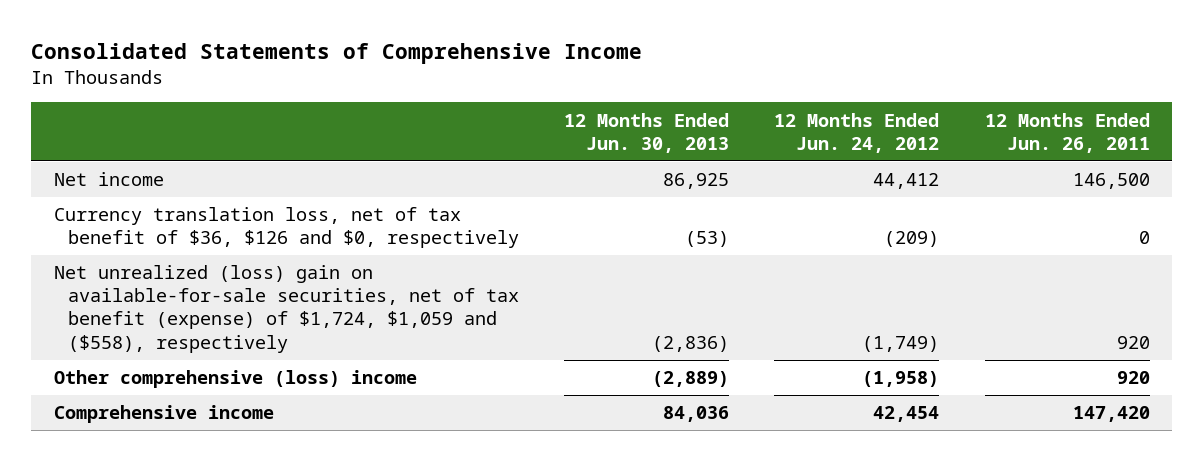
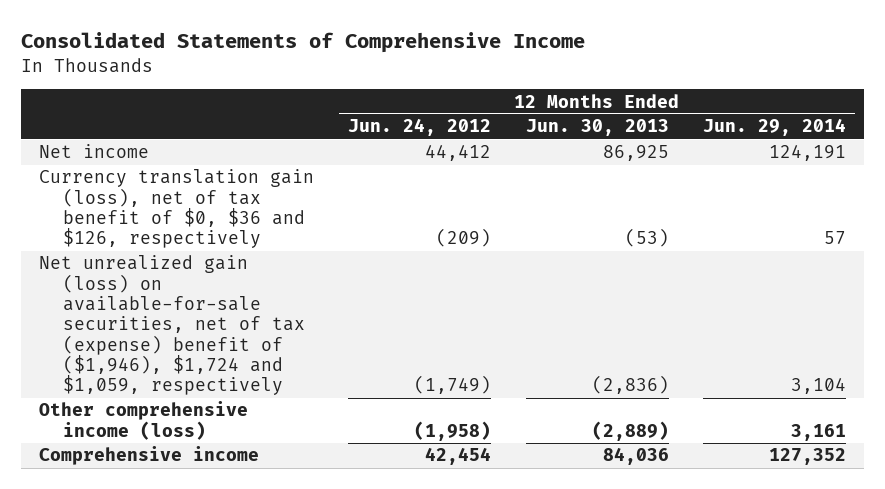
- | 12 Months Ended Jun. 30, 2013 | 12 Months Ended Jun. 24, 2012 | 12 Months Ended Jun. 26, 2011
+ | 12 Months Ended Jun. 24, 2012 | 12 Months Ended Jun. 30, 2013 | 12 Months Ended Jun. 29, 2014
- Currency translation loss, net of tax benefit of $36, $126 and $0, respectively | (53) | (209) | 0
- Net unrealized (loss) gain on available-for-sale securities, net of tax benefit (expense) of $1,724, $1,059 and ($558), respectively | (2,836) | (1,749) | 920
- Other comprehensive (loss) income | (2,889) | (1,958) | 920
+ Currency translation gain (loss), net of tax benefit of $0, $36 and $126, respectively | (209) | (53) | 57
+ Net unrealized gain (loss) on available-for-sale securities, net of tax (expense) benefit of ($1,946), $1,724 and $1,059, respectively | (1,749) | (2,836) | 3,104
+ Other comprehensive income (loss) | (1,958) | (2,889) | 3,161

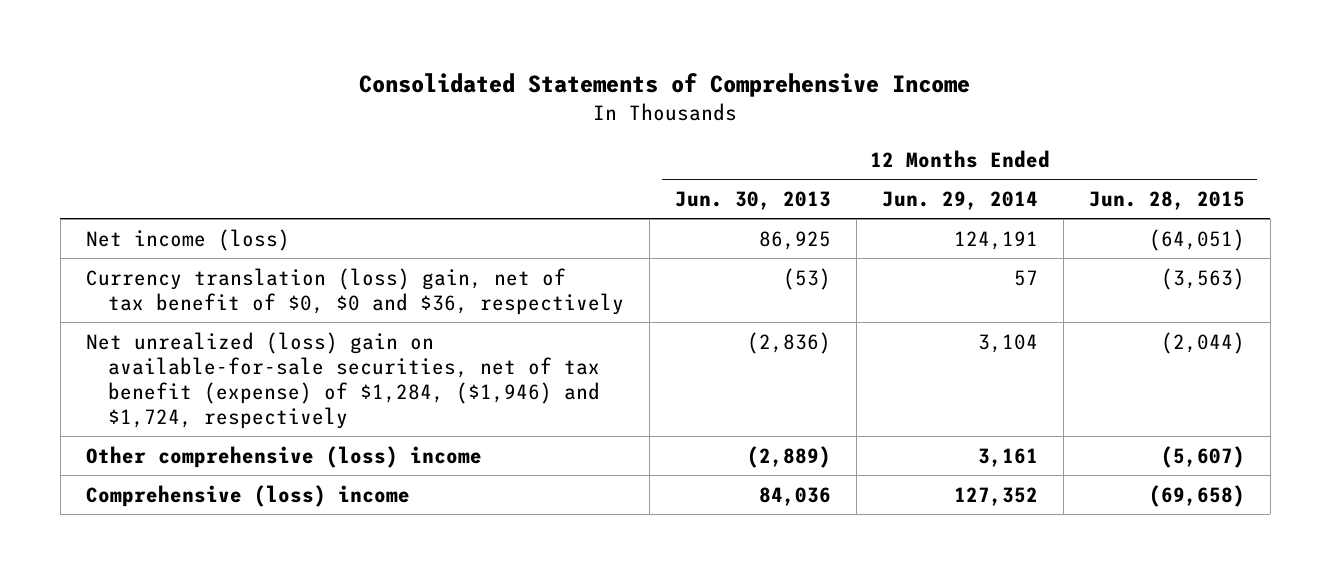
- | 12 Months Ended Jun. 24, 2012 | 12 Months Ended Jun. 30, 2013 | 12 Months Ended Jun. 29, 2014
+ | 12 Months Ended Jun. 30, 2013 | 12 Months Ended Jun. 29, 2014 | 12 Months Ended Jun. 28, 2015
- Net income | 44,412 | 86,925 | 124,191
- Currency translation gain (loss), net of tax benefit of $0, $36 and $126, respectively | (209) | (53) | 57
- Net unrealized gain (loss) on available-for-sale securities, net of tax (expense) benefit of ($1,946), $1,724 and $1,059, respectively | (1,749) | (2,836) | 3,104
- Other comprehensive income (loss) | (1,958) | (2,889) | 3,161
- Comprehensive income | 42,454 | 84,036 | 127,352
+ Net income (loss) | 86,925 | 124,191 | (64,051)
+ Currency translation (loss) gain, net of tax benefit of $0, $0 and $36, respectively | (53) | 57 | (3,563)
+ Net unrealized (loss) gain on available-for-sale securities, net of tax benefit (expense) of $1,284, ($1,946) and $1,724, respectively | (2,836) | 3,104 | (2,044)
+ Other comprehensive (loss) income | (2,889) | 3,161 | (5,607)
+ Comprehensive (loss) income | 84,036 | 127,352 | (69,658)

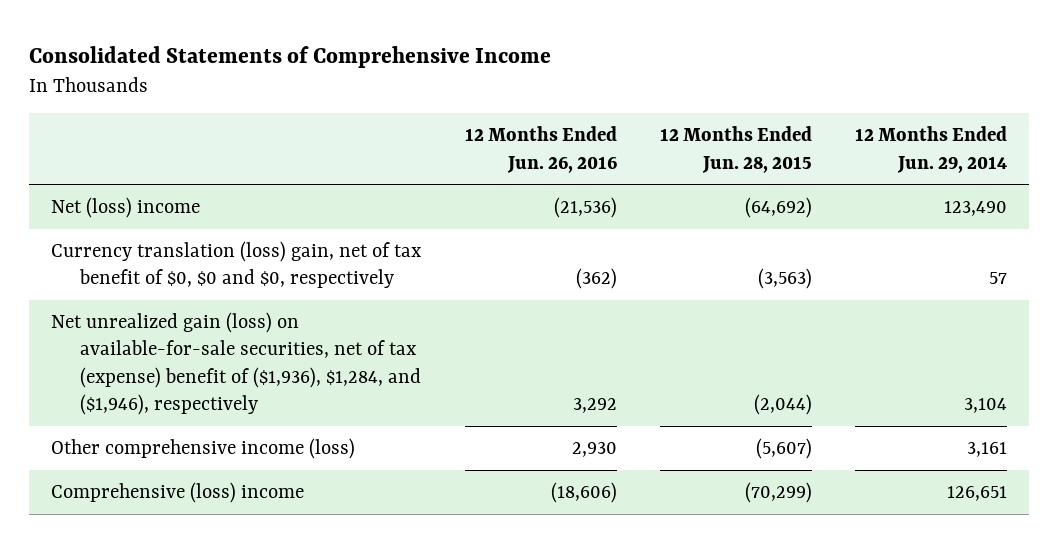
- | 12 Months Ended Jun. 30, 2013 | 12 Months Ended Jun. 29, 2014 | 12 Months Ended Jun. 28, 2015
+ | 12 Months Ended Jun. 26, 2016 | 12 Months Ended Jun. 28, 2015 | 12 Months Ended Jun. 29, 2014
- Net income (loss) | 86,925 | 124,191 | (64,051)
- Currency translation (loss) gain, net of tax benefit of $0, $0 and $36, respectively | (53) | 57 | (3,563)
- Net unrealized (loss) gain on available-for-sale securities, net of tax benefit (expense) of $1,284, ($1,946) and $1,724, respectively | (2,836) | 3,104 | (2,044)
- Other comprehensive (loss) income | (2,889) | 3,161 | (5,607)
- Comprehensive (loss) income | 84,036 | 127,352 | (69,658)
+ Net (loss) income | (21,536) | (64,692) | 123,490
+ Currency translation (loss) gain, net of tax benefit of $0, $0 and $0, respectively | (362) | (3,563) | 57
+ Net unrealized gain (loss) on available-for-sale securities, net of tax (expense) benefit of ($1,936), $1,284, and ($1,946), respectively | 3,292 | (2,044) | 3,104
+ Other comprehensive income (loss) | 2,930 | (5,607) | 3,161
+ Comprehensive (loss) income | (18,606) | (70,299) | 126,651

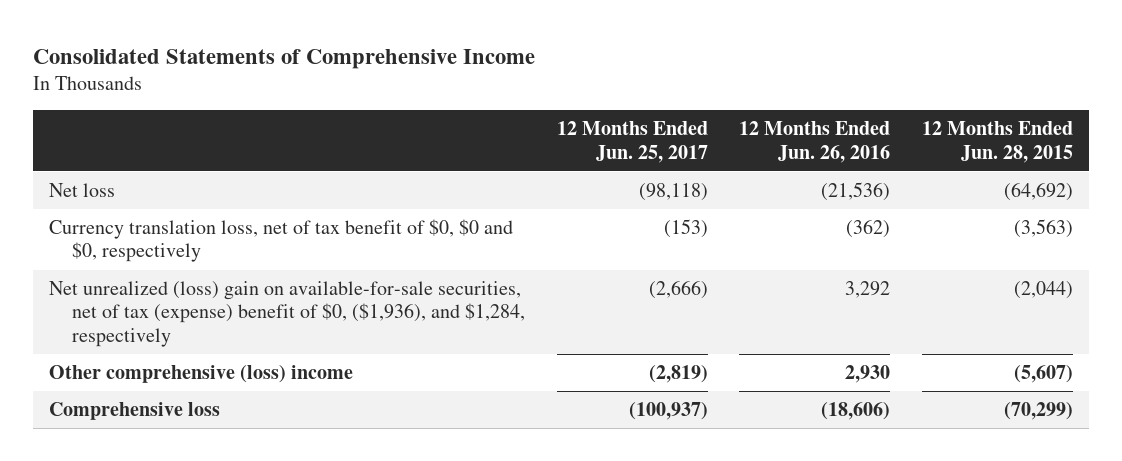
- | 12 Months Ended Jun. 26, 2016 | 12 Months Ended Jun. 28, 2015 | 12 Months Ended Jun. 29, 2014
+ | 12 Months Ended Jun. 25, 2017 | 12 Months Ended Jun. 26, 2016 | 12 Months Ended Jun. 28, 2015
- Net (loss) income | (21,536) | (64,692) | 123,490
- Currency translation (loss) gain, net of tax benefit of $0, $0 and $0, respectively | (362) | (3,563) | 57
- Net unrealized gain (loss) on available-for-sale securities, net of tax (expense) benefit of ($1,936), $1,284, and ($1,946), respectively | 3,292 | (2,044) | 3,104
- Other comprehensive income (loss) | 2,930 | (5,607) | 3,161
- Comprehensive (loss) income | (18,606) | (70,299) | 126,651
+ Net loss | (98,118) | (21,536) | (64,692)
+ Currency translation loss, net of tax benefit of $0, $0 and $0, respectively | (153) | (362) | (3,563)
+ Net unrealized (loss) gain on available-for-sale securities, net of tax (expense) benefit of $0, ($1,936), and $1,284, respectively | (2,666) | 3,292 | (2,044)
+ Other comprehensive (loss) income | (2,819) | 2,930 | (5,607)
+ Comprehensive loss | (100,937) | (18,606) | (70,299)

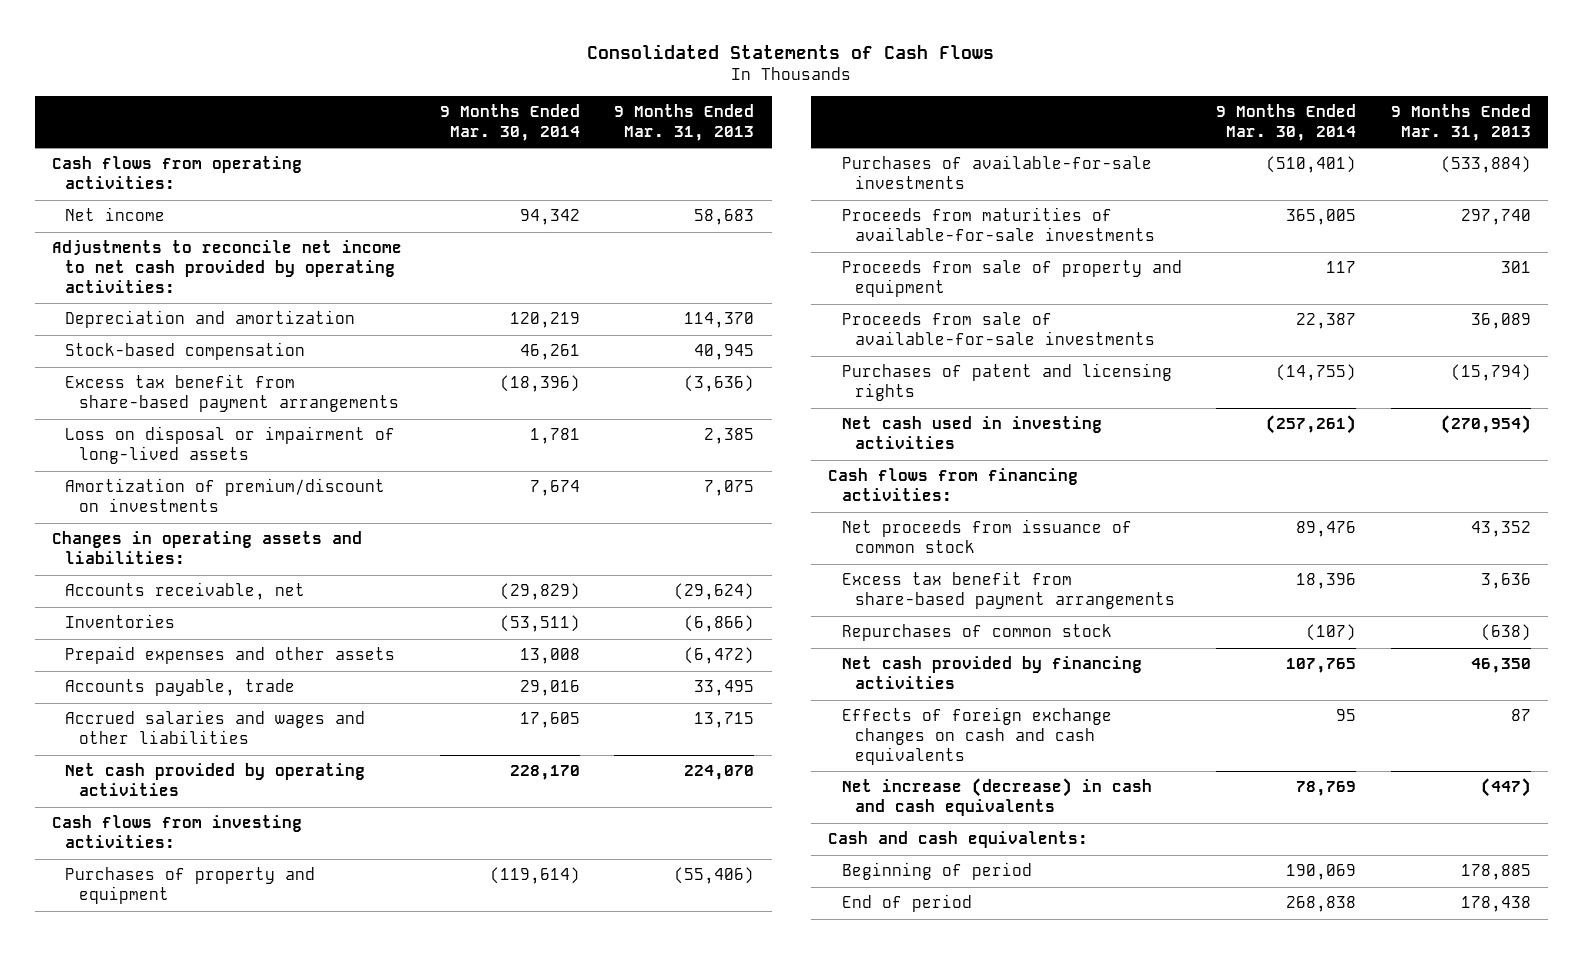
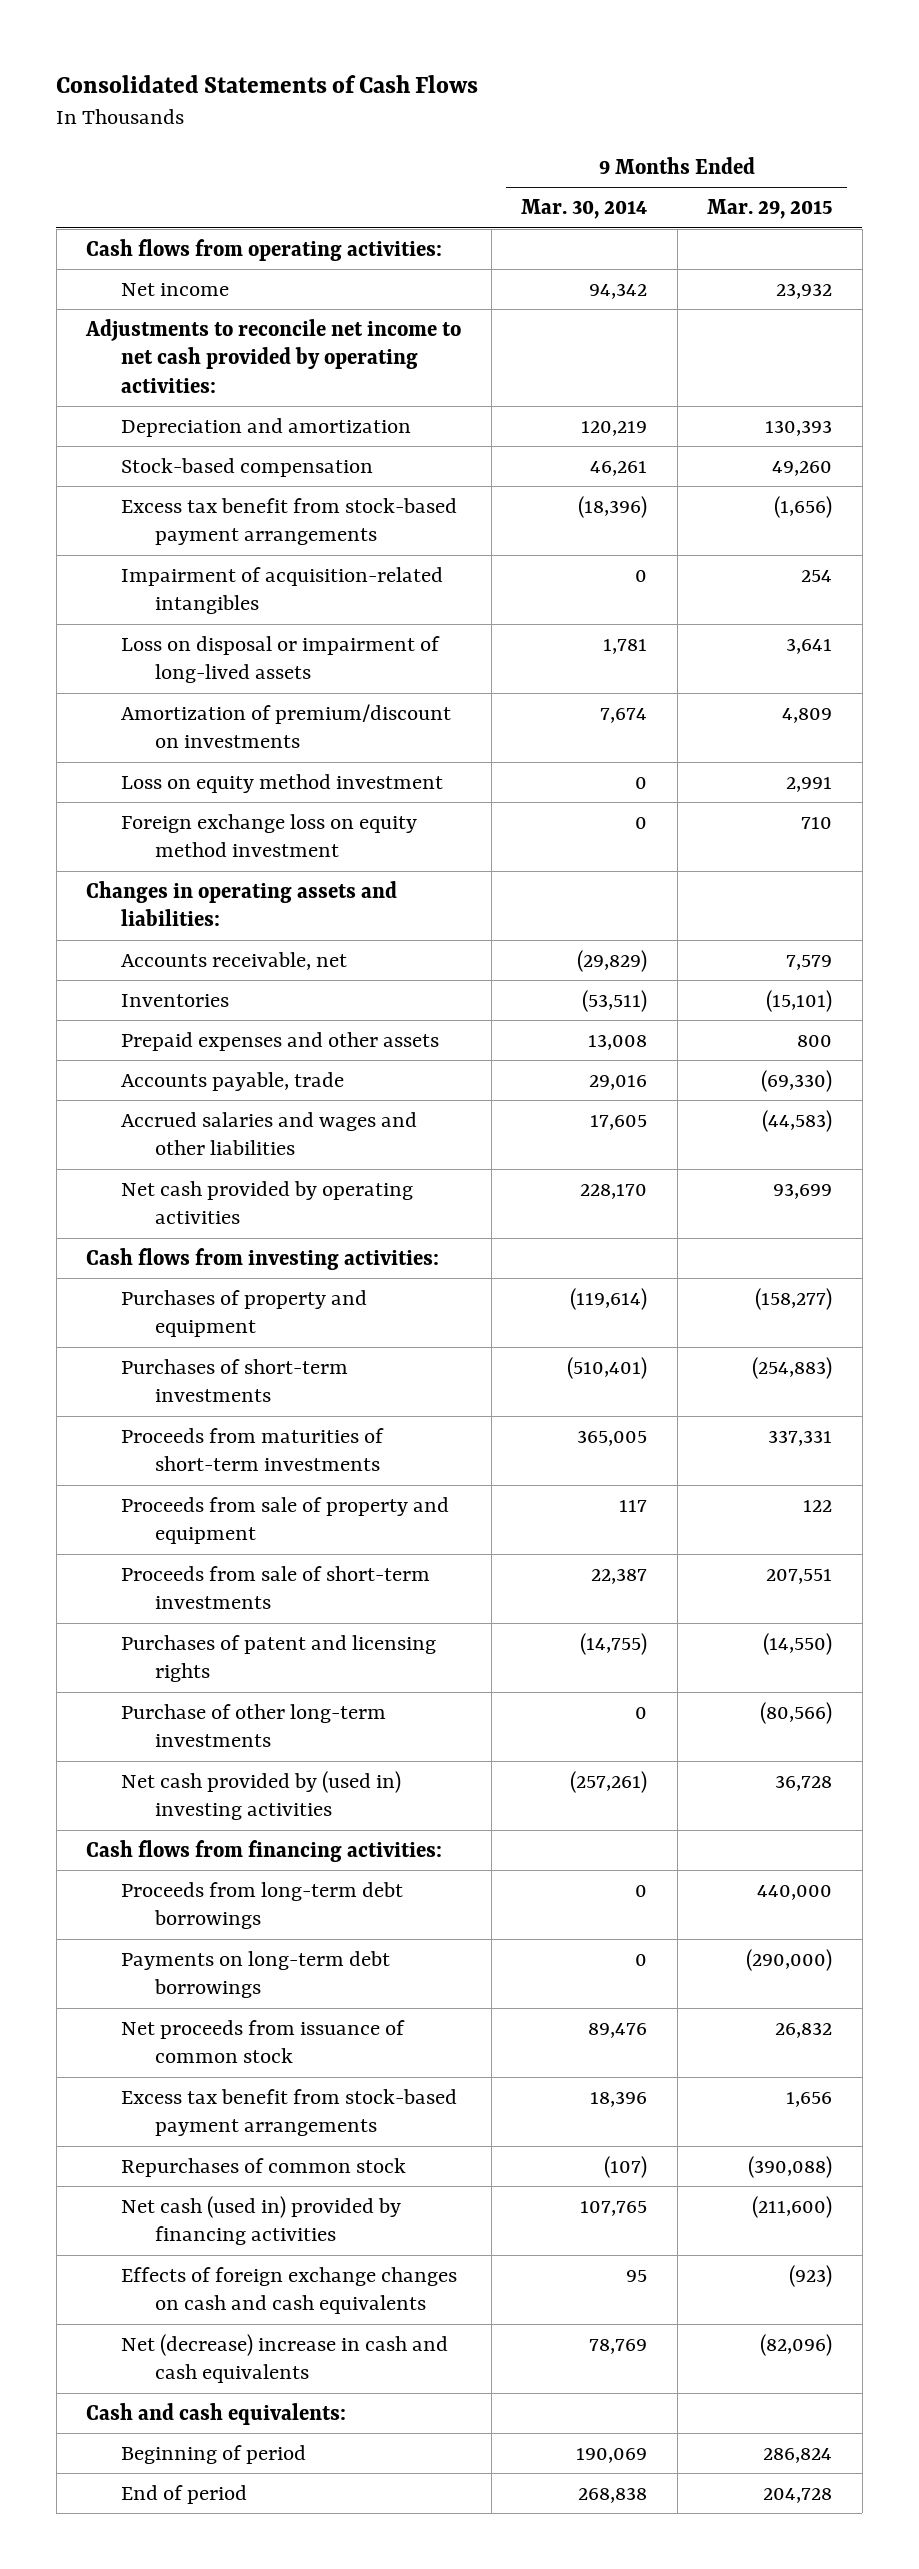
- | 9 Months Ended Mar. 30, 2014 | 9 Months Ended Mar. 31, 2013
+ | 9 Months Ended Mar. 30, 2014 | 9 Months Ended Mar. 29, 2015
- Excess tax benefit from share-based payment arrangements | (18,396) | (3,636)
+ Excess tax benefit from stock-based payment arrangements | (18,396) | (1,656)
+ Impairment of acquisition-related intangibles | 0 | 254
+ Loss on equity method investment | 0 | 2,991
+ Foreign exchange loss on equity method investment | 0 | 710
- Purchases of available-for-sale investments | (510,401) | (533,884)
- Proceeds from maturities of available-for-sale investments | 365,005 | 297,740
+ Purchases of short-term investments | (510,401) | (254,883)
+ Proceeds from maturities of short-term investments | 365,005 | 337,331
- Proceeds from sale of available-for-sale investments | 22,387 | 36,089
+ Proceeds from sale of short-term investments | 22,387 | 207,551
- Net cash used in investing activities | (257,261) | (270,954)
+ Purchase of other long-term investments | 0 | (80,566)
+ Net cash provided by (used in) investing activities | (257,261) | 36,728
+ Proceeds from long-term debt borrowings | 0 | 440,000
+ Payments on long-term debt borrowings | 0 | (290,000)
- Excess tax benefit from share-based payment arrangements | 18,396 | 3,636
+ Excess tax benefit from stock-based payment arrangements | 18,396 | 1,656
- Net cash provided by financing activities | 107,765 | 46,350
+ Net cash (used in) provided by financing activities | 107,765 | (211,600)
- Net increase (decrease) in cash and cash equivalents | 78,769 | (447)
+ Net (decrease) increase in cash and cash equivalents | 78,769 | (82,096)

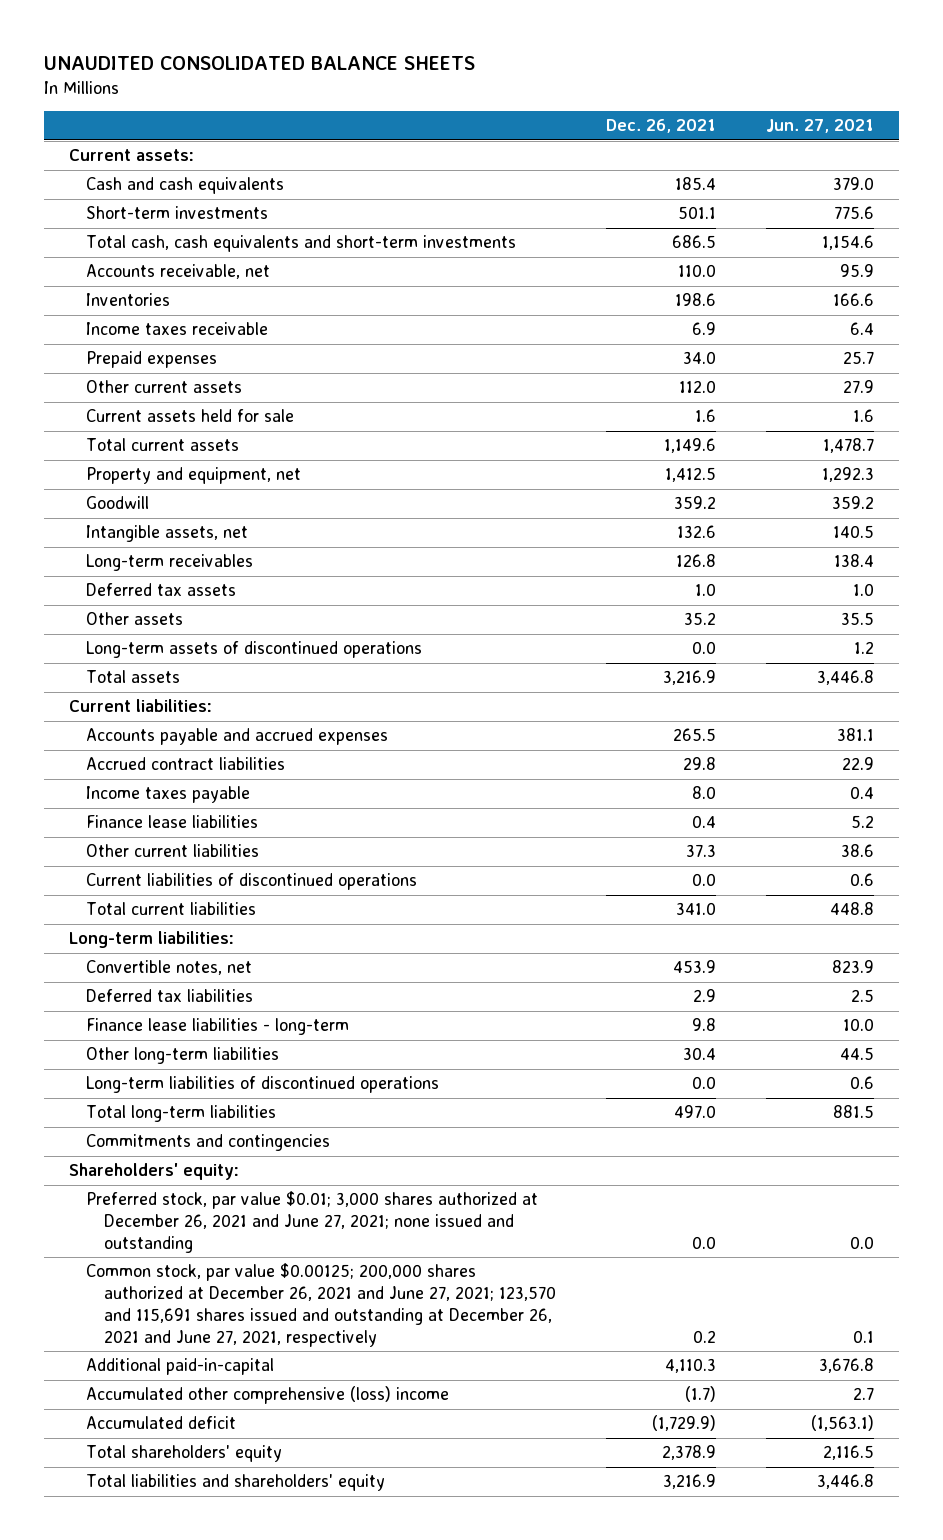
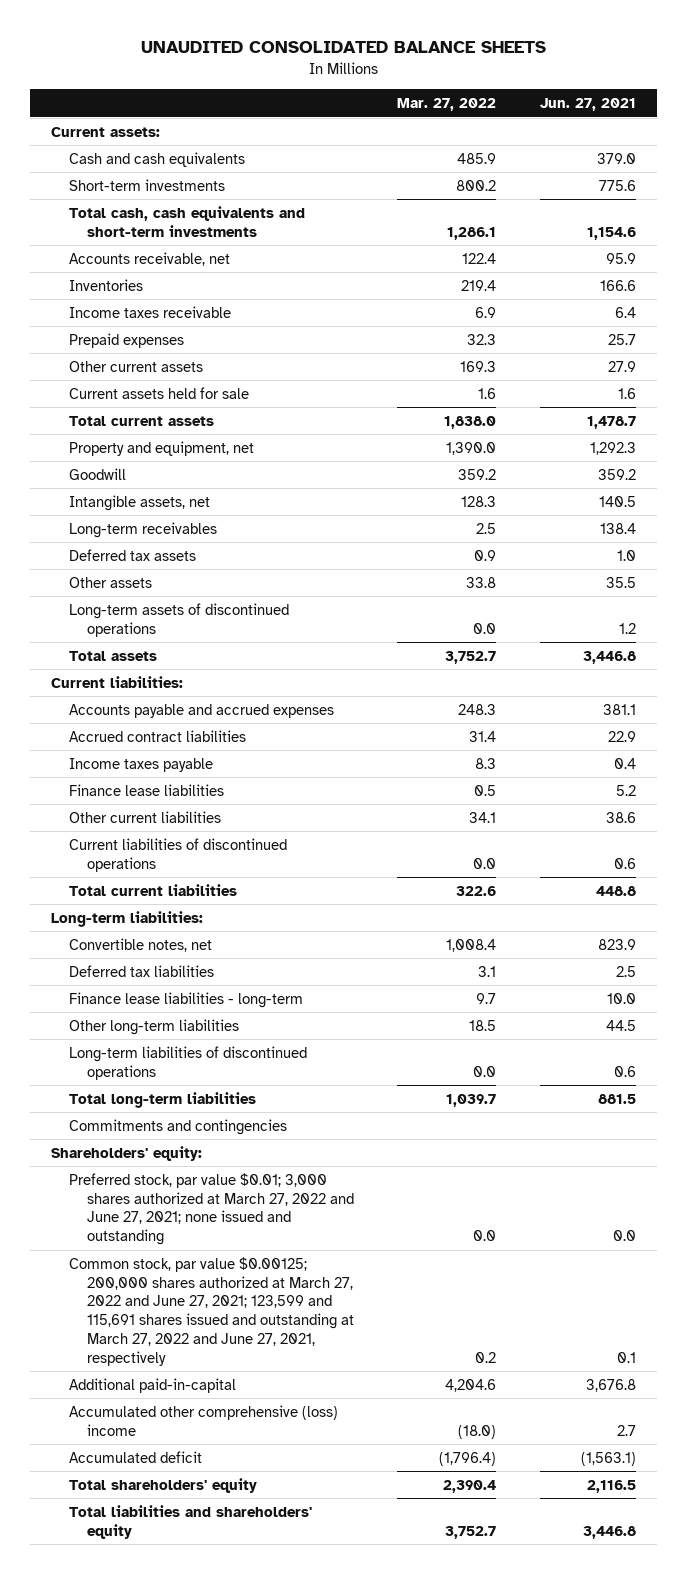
- | Dec. 26, 2021 | Jun. 27, 2021
+ | Mar. 27, 2022 | Jun. 27, 2021
- Preferred stock, par value $0.01; 3,000 shares authorized at December 26, 2021 and June 27, 2021; none issued and outstanding | 0.0 | 0.0
- Common stock, par value $0.00125; 200,000 shares authorized at December 26, 2021 and June 27, 2021; 123,570 and 115,691 shares issued and outstanding at December 26, 2021 and June 27, 2021, respectively | 0.2 | 0.1
+ Preferred stock, par value $0.01; 3,000 shares authorized at March 27, 2022 and June 27, 2021; none issued and outstanding | 0.0 | 0.0
+ Common stock, par value $0.00125; 200,000 shares authorized at March 27, 2022 and June 27, 2021; 123,599 and 115,691 shares issued and outstanding at March 27, 2022 and June 27, 2021, respectively | 0.2 | 0.1

